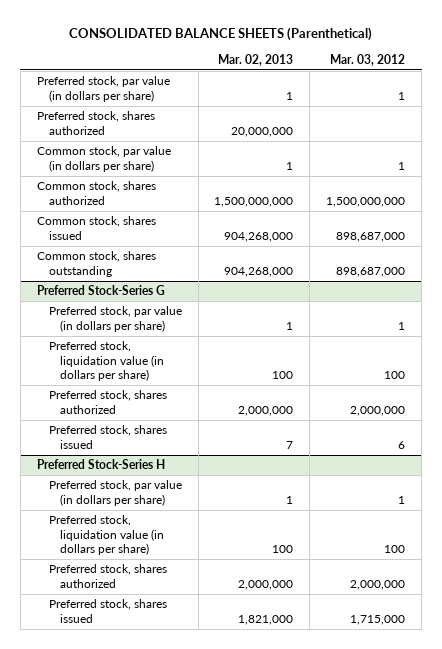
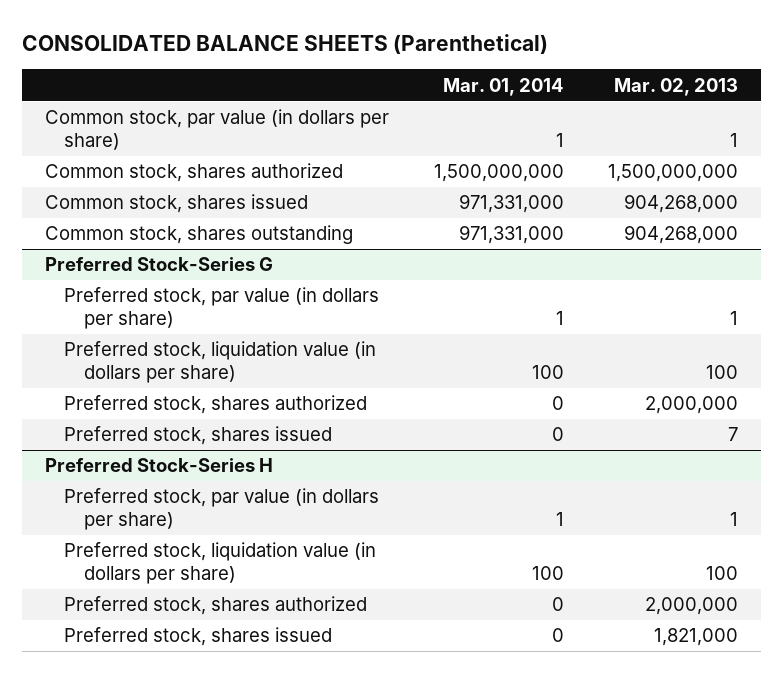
- | Mar. 02, 2013 | Mar. 03, 2012
+ | Mar. 01, 2014 | Mar. 02, 2013
- Preferred stock, par value (in dollars per share) | 1 | 1
- Preferred stock, shares authorized | 20,000,000 |

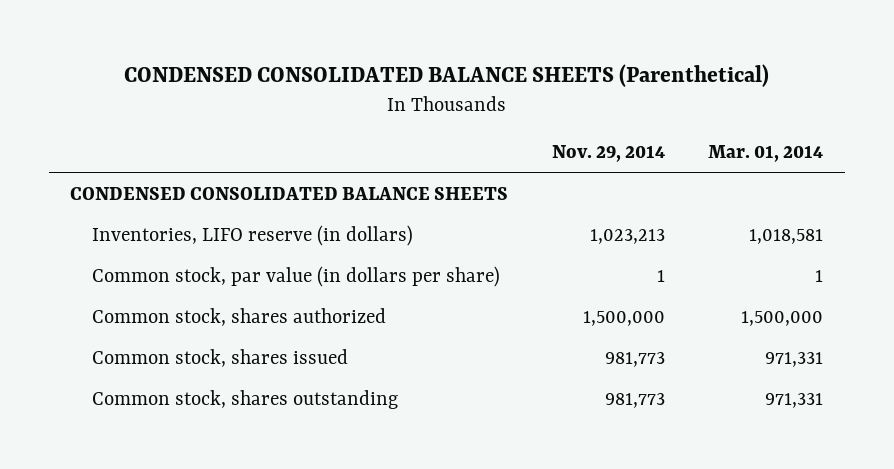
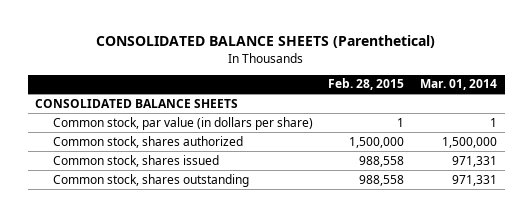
- CONDENSED CONSOLIDATED BALANCE SHEETS (Parenthetical)
+ CONSOLIDATED BALANCE SHEETS (Parenthetical)
- | Nov. 29, 2014 | Mar. 01, 2014
+ | Feb. 28, 2015 | Mar. 01, 2014
- CONDENSED CONSOLIDATED BALANCE SHEETS
- Inventories, LIFO reserve (in dollars) | 1,023,213 | 1,018,581
+ CONSOLIDATED BALANCE SHEETS

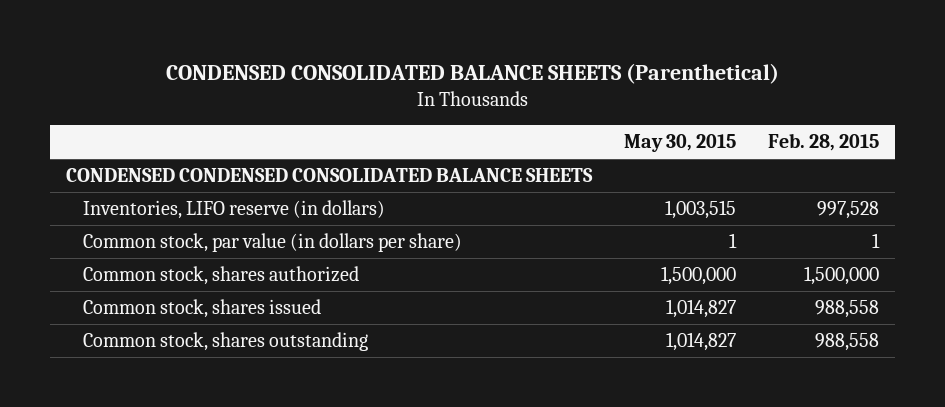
- CONSOLIDATED BALANCE SHEETS (Parenthetical)
+ CONDENSED CONSOLIDATED BALANCE SHEETS (Parenthetical)
- | Feb. 28, 2015 | Mar. 01, 2014
+ | May 30, 2015 | Feb. 28, 2015
- CONSOLIDATED BALANCE SHEETS
+ CONDENSED CONDENSED CONSOLIDATED BALANCE SHEETS
+ Inventories, LIFO reserve (in dollars) | 1,003,515 | 997,528

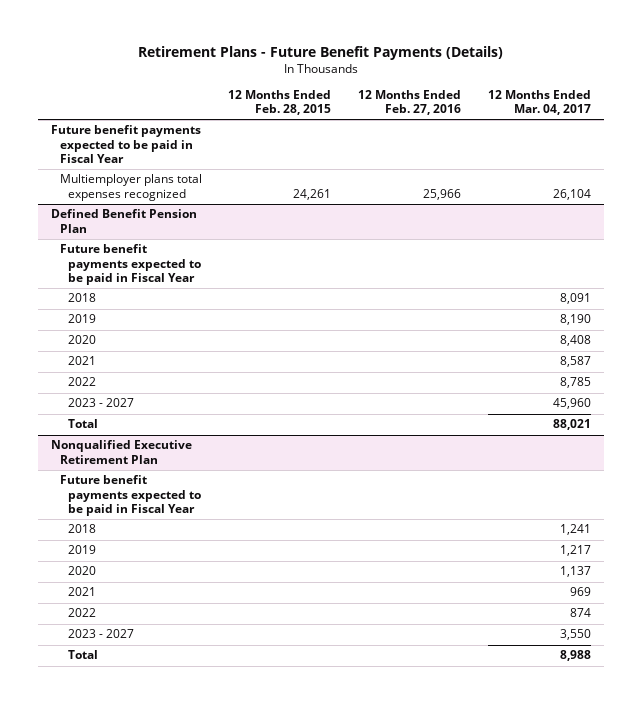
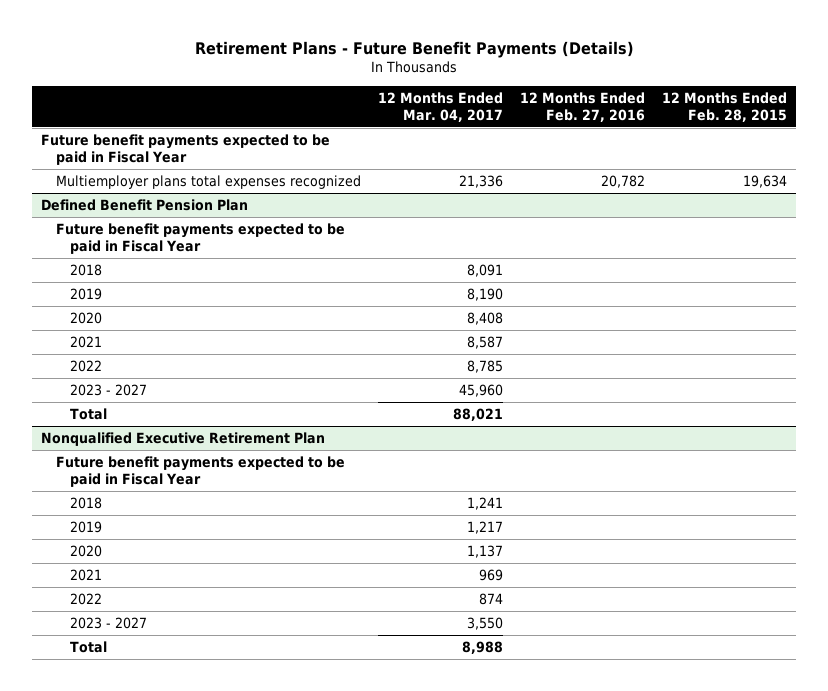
- | 12 Months Ended Feb. 28, 2015 | 12 Months Ended Feb. 27, 2016 | 12 Months Ended Mar. 04, 2017
+ | 12 Months Ended Mar. 04, 2017 | 12 Months Ended Feb. 27, 2016 | 12 Months Ended Feb. 28, 2015
- Multiemployer plans total expenses recognized | 24,261 | 25,966 | 26,104
+ Multiemployer plans total expenses recognized | 21,336 | 20,782 | 19,634

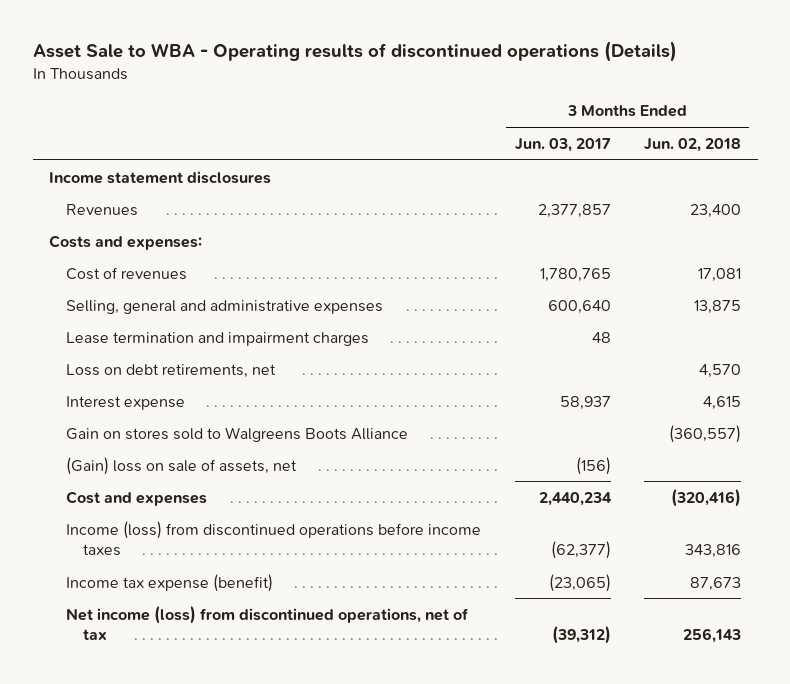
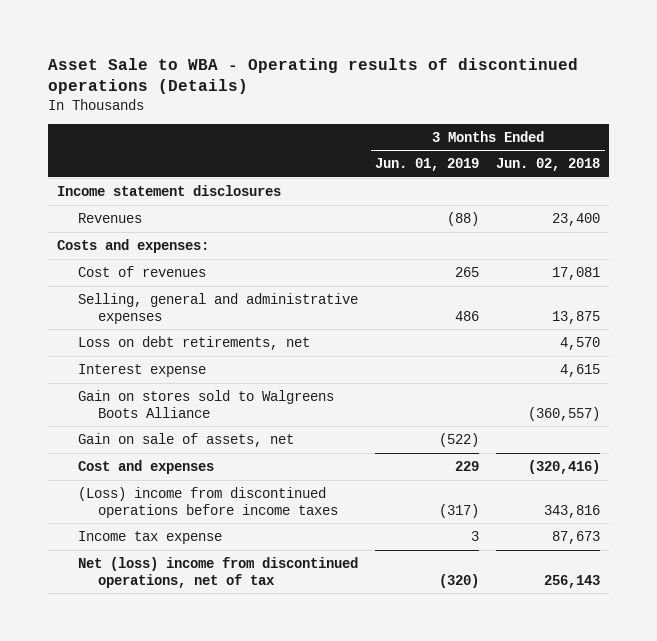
- | 3 Months Ended Jun. 03, 2017 | 3 Months Ended Jun. 02, 2018
+ | 3 Months Ended Jun. 01, 2019 | 3 Months Ended Jun. 02, 2018
- Lease termination and impairment charges | 48 |
- (Gain) loss on sale of assets, net | (156) |
+ Gain on sale of assets, net | (522) |
- Income (loss) from discontinued operations before income taxes | (62,377) | 343,816
- Income tax expense (benefit) | (23,065) | 87,673
- Net income (loss) from discontinued operations, net of tax | (39,312) | 256,143
+ (Loss) income from discontinued operations before income taxes | (317) | 343,816
+ Income tax expense | 3 | 87,673
+ Net (loss) income from discontinued operations, net of tax | (320) | 256,143

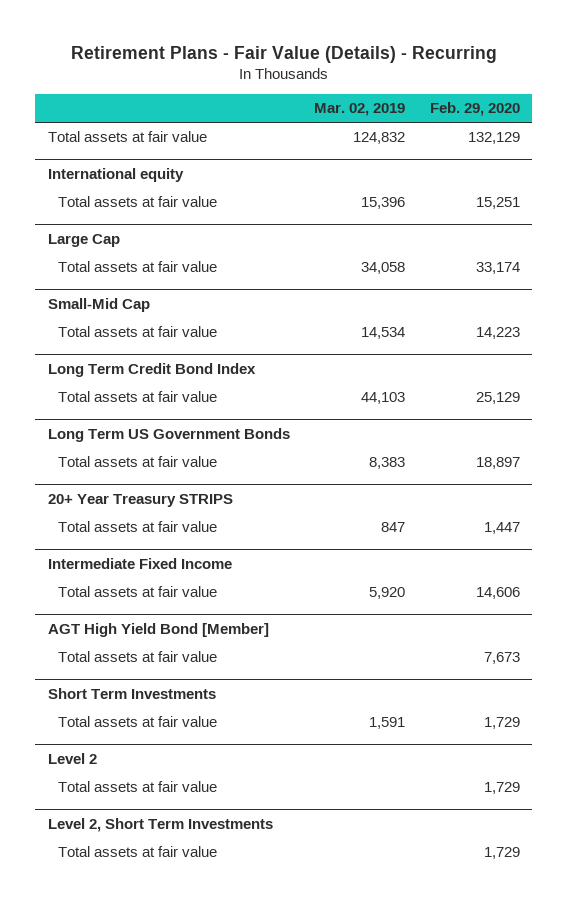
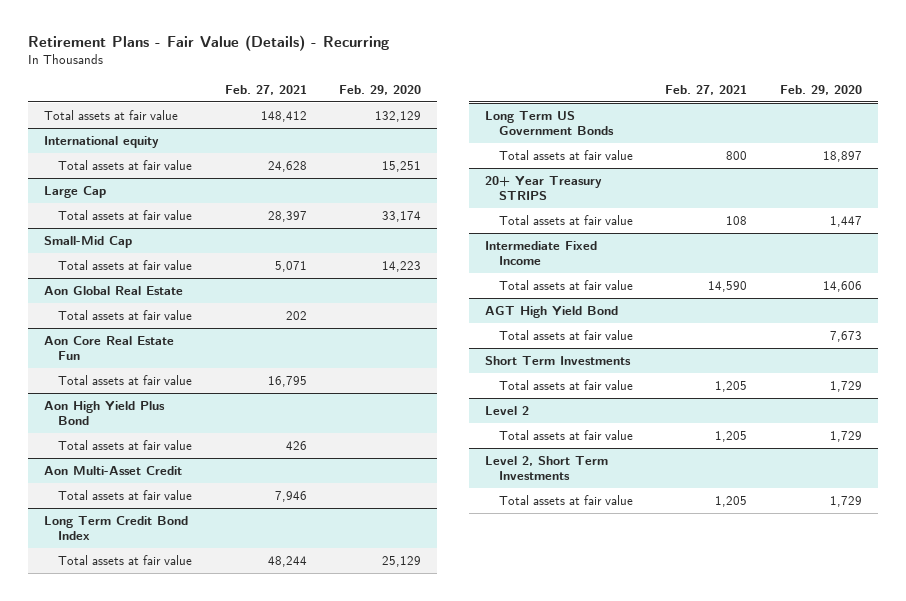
- | Mar. 02, 2019 | Feb. 29, 2020
+ | Feb. 27, 2021 | Feb. 29, 2020
+ Aon Global Real Estate
+ Total assets at fair value | 202 |
+ Aon Core Real Estate Fun
+ Total assets at fair value | 16,795 |
+ Aon High Yield Plus Bond
+ Total assets at fair value | 426 |
+ Aon Multi-Asset Credit
+ Total assets at fair value | 7,946 |
- AGT High Yield Bond [Member]
+ AGT High Yield Bond

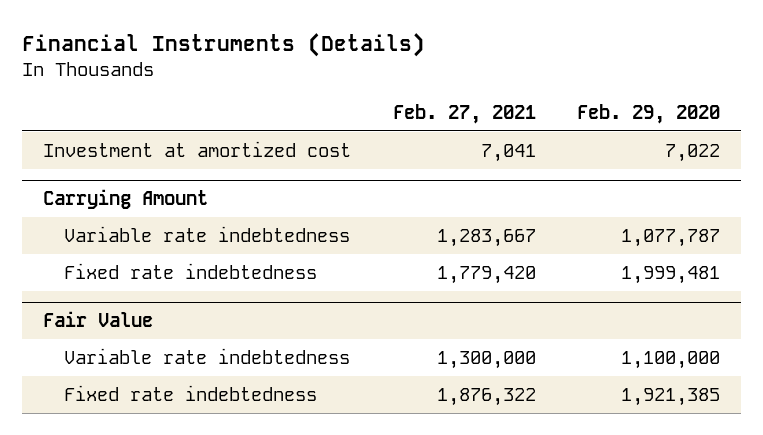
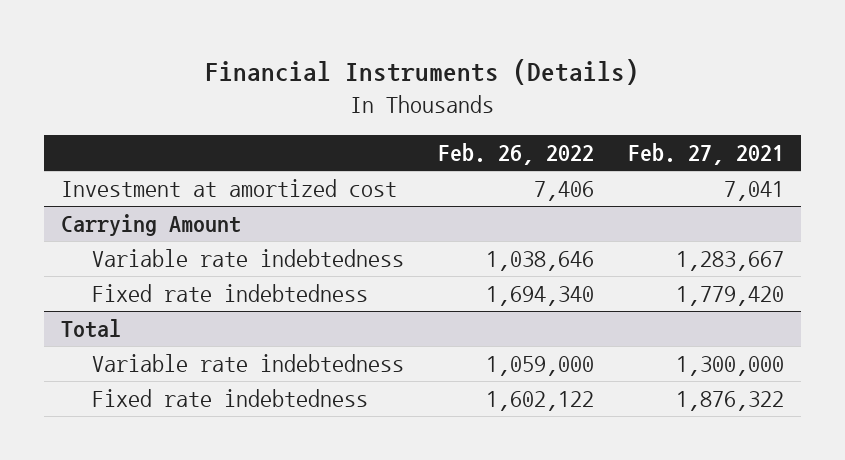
- | Feb. 27, 2021 | Feb. 29, 2020
+ | Feb. 26, 2022 | Feb. 27, 2021
- Fair Value
+ Total

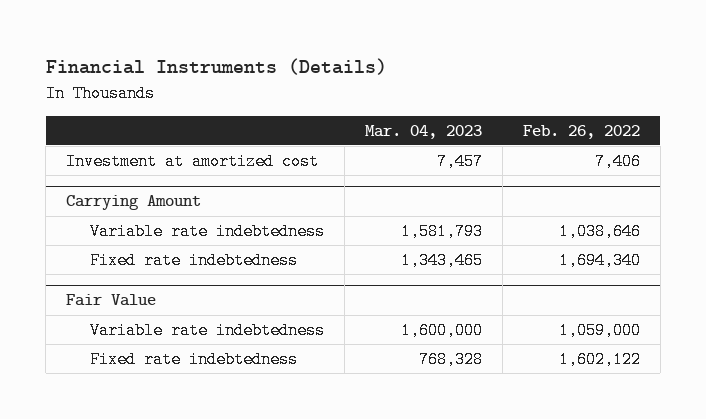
- | Feb. 26, 2022 | Feb. 27, 2021
+ | Mar. 04, 2023 | Feb. 26, 2022
- Total
+ Fair Value

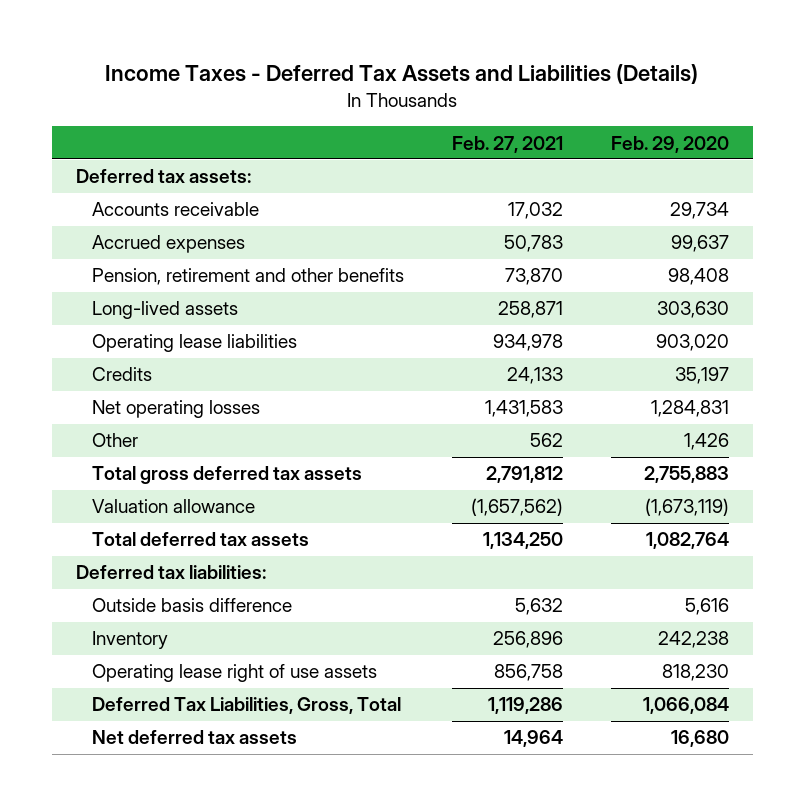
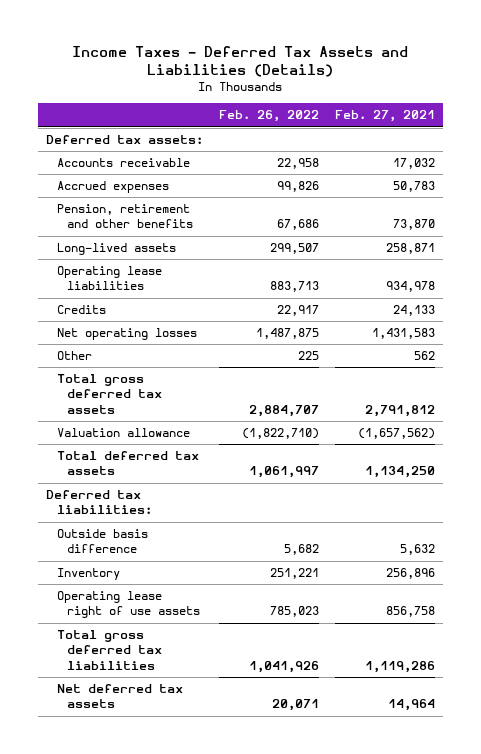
- | Feb. 27, 2021 | Feb. 29, 2020
+ | Feb. 26, 2022 | Feb. 27, 2021
- Deferred Tax Liabilities, Gross, Total | 1,119,286 | 1,066,084
+ Total gross deferred tax liabilities | 1,041,926 | 1,119,286

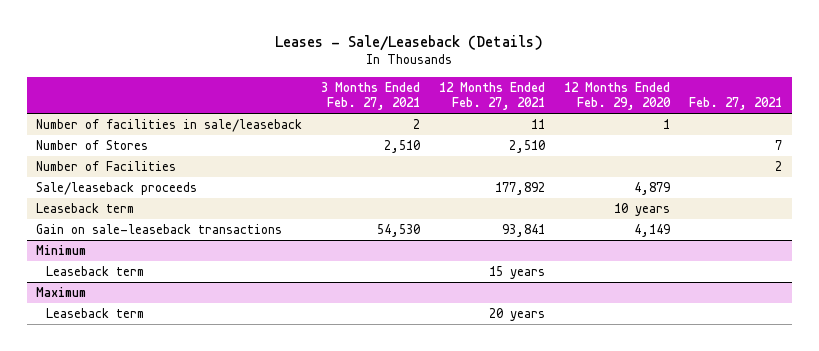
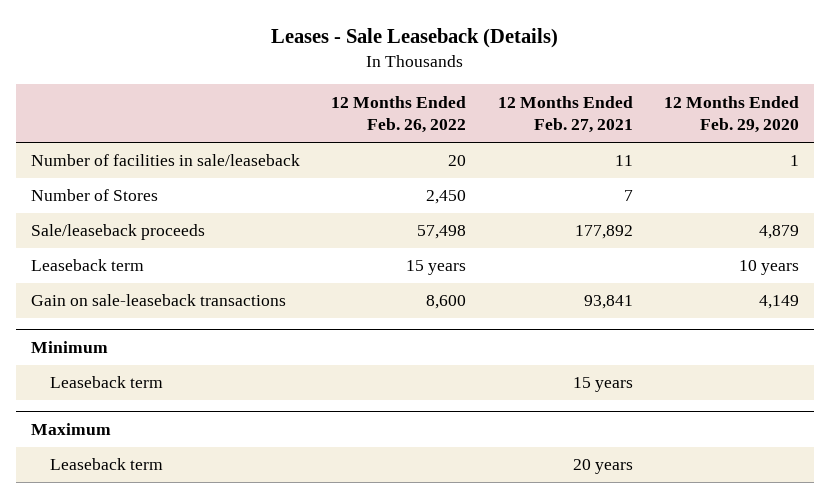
- Leases - Sale/Leaseback (Details)
+ Leases - Sale Leaseback (Details)
- | 3 Months Ended Feb. 27, 2021 | 12 Months Ended Feb. 27, 2021 | 12 Months Ended Feb. 29, 2020 | Feb. 27, 2021
+ | 12 Months Ended Feb. 26, 2022 | 12 Months Ended Feb. 27, 2021 | 12 Months Ended Feb. 29, 2020
- Number of Stores | 2,510 | 2,510 | | 7
- Number of Facilities | | | | 2
+ Number of Stores | 2,450 | 7 |

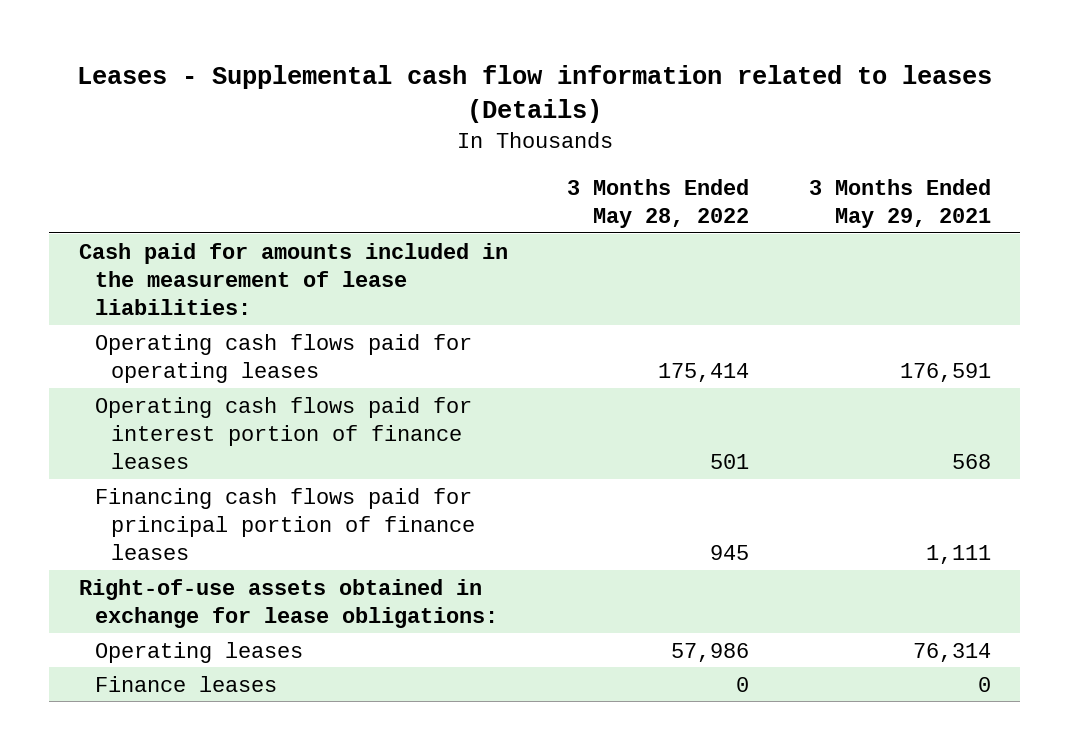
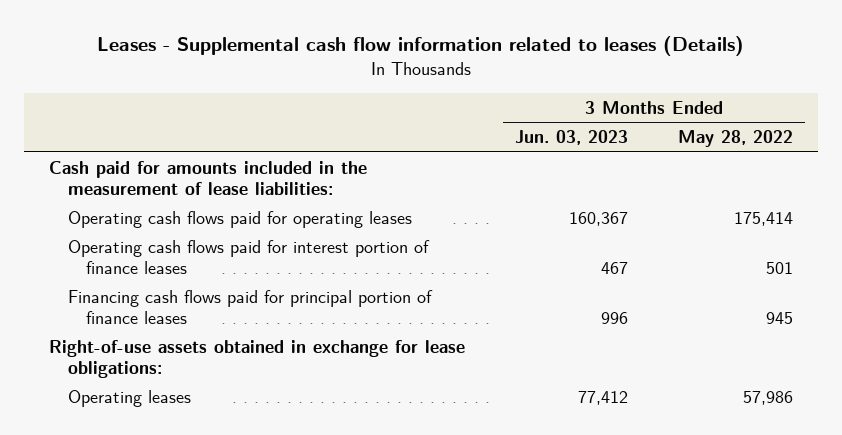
- | 3 Months Ended May 28, 2022 | 3 Months Ended May 29, 2021
+ | 3 Months Ended Jun. 03, 2023 | 3 Months Ended May 28, 2022
- Finance leases | 0 | 0

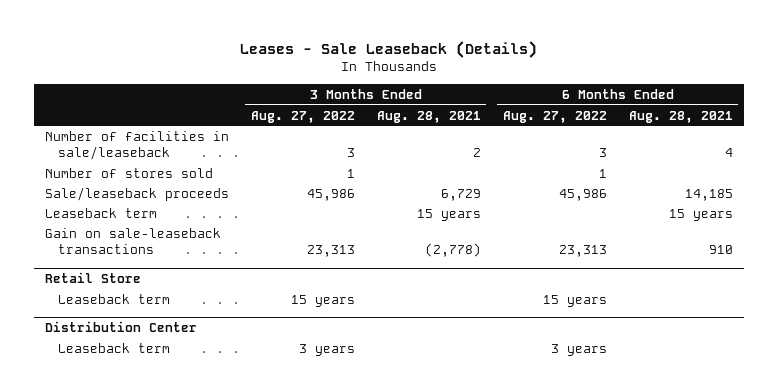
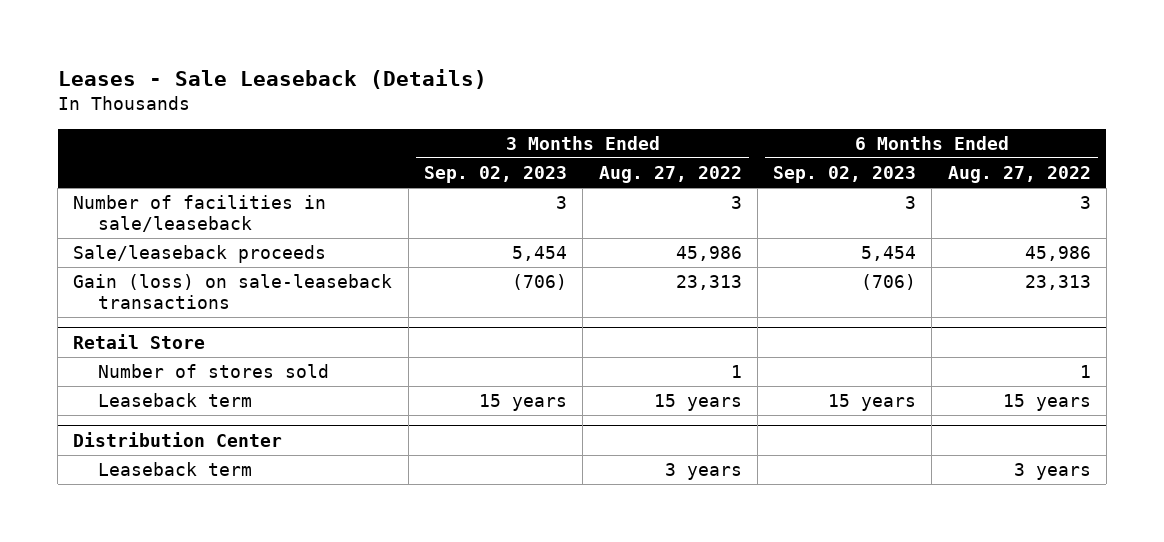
- | 3 Months Ended Aug. 27, 2022 | 3 Months Ended Aug. 28, 2021 | 6 Months Ended Aug. 27, 2022 | 6 Months Ended Aug. 28, 2021
+ | 3 Months Ended Sep. 02, 2023 | 3 Months Ended Aug. 27, 2022 | 6 Months Ended Sep. 02, 2023 | 6 Months Ended Aug. 27, 2022
- Number of stores sold | 1 | | 1 |
- Leaseback term | | 15 years | | 15 years
- Gain on sale-leaseback transactions | 23,313 | (2,778) | 23,313 | 910
+ Gain (loss) on sale-leaseback transactions | (706) | 23,313 | (706) | 23,313
@ Retail Store
+ Number of stores sold | | 1 | | 1

